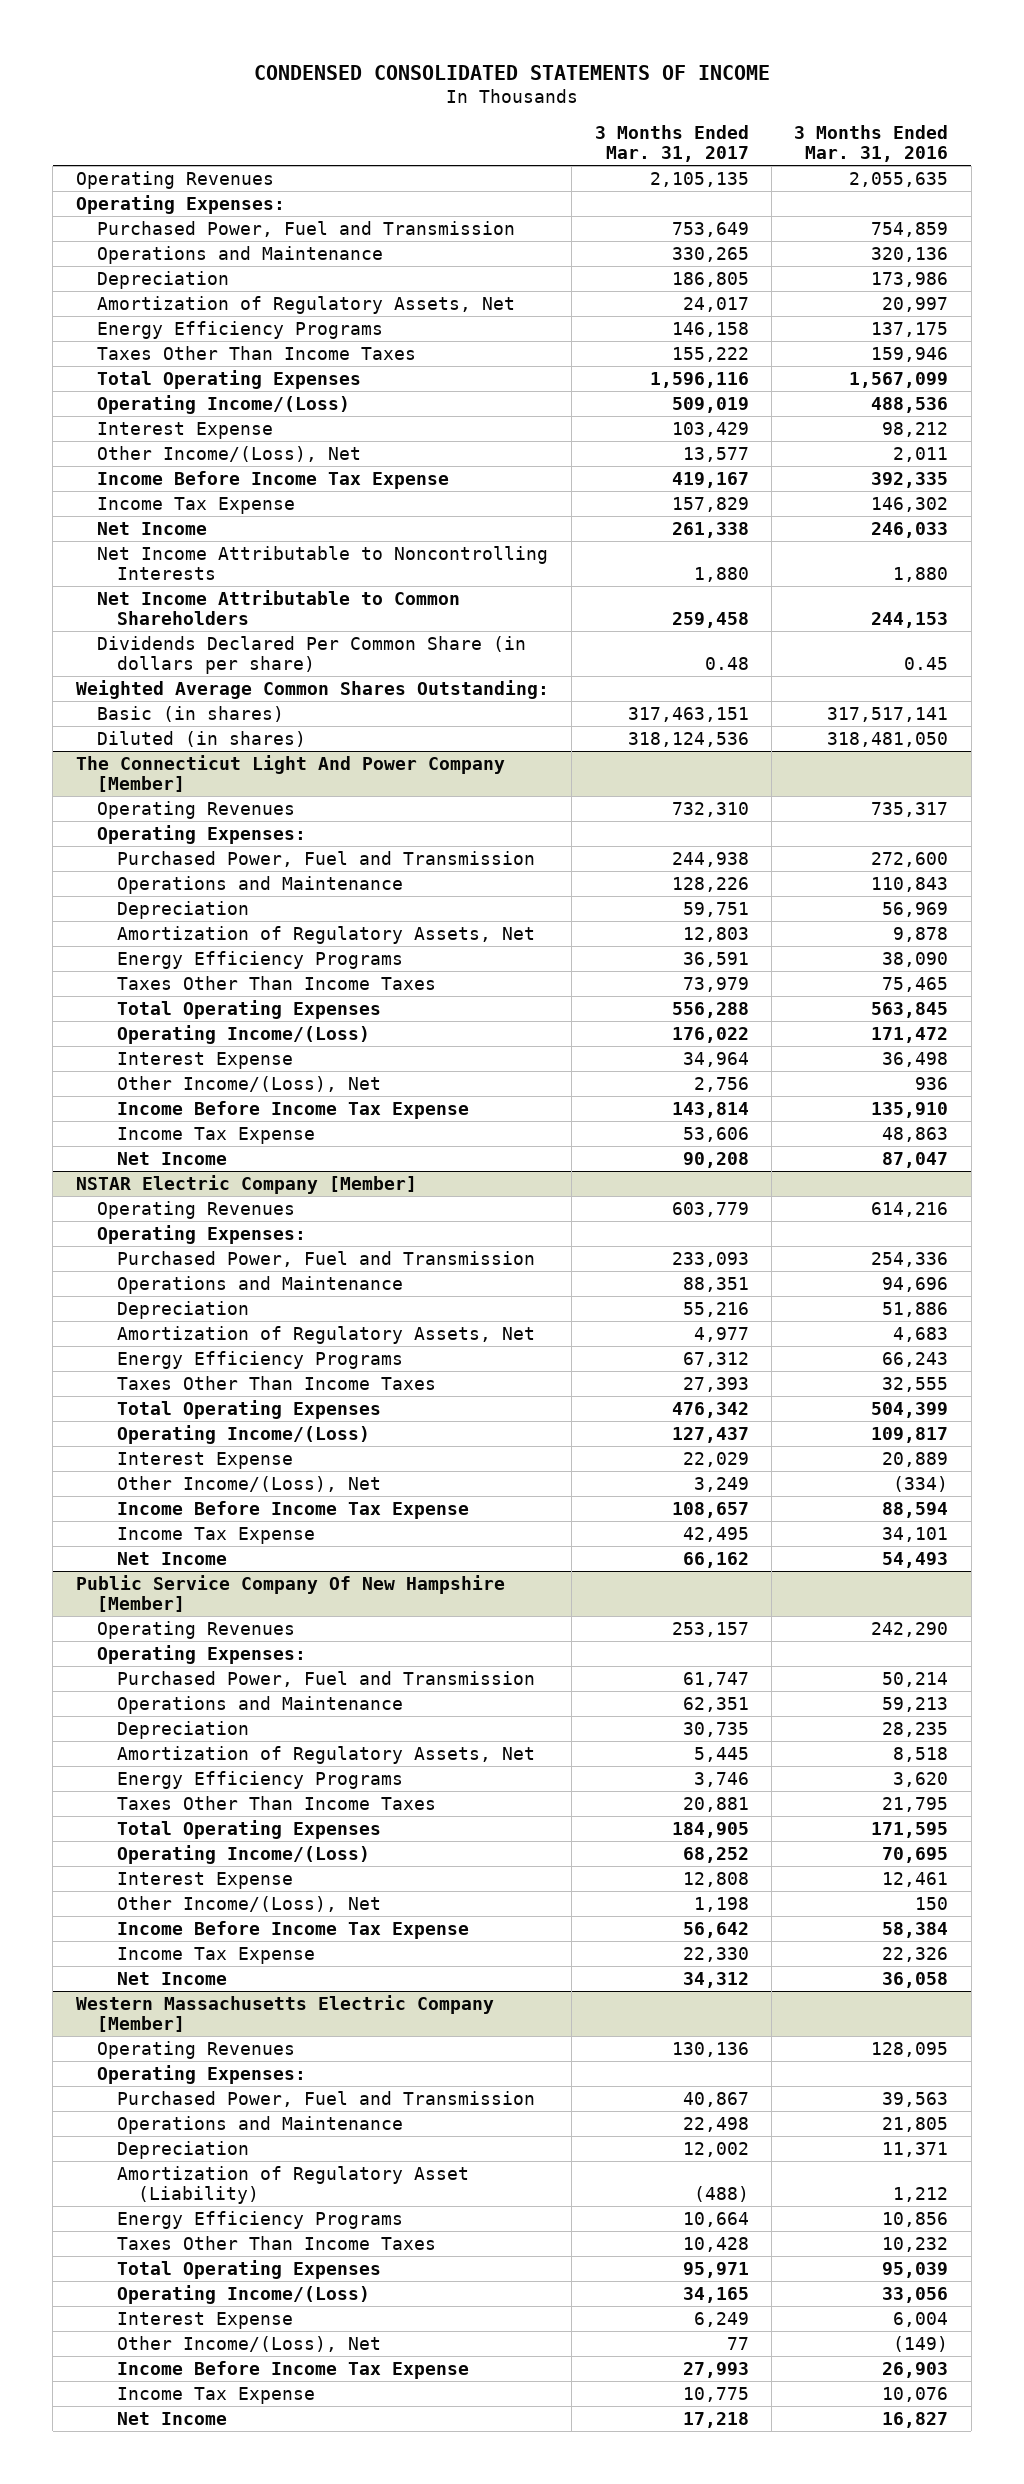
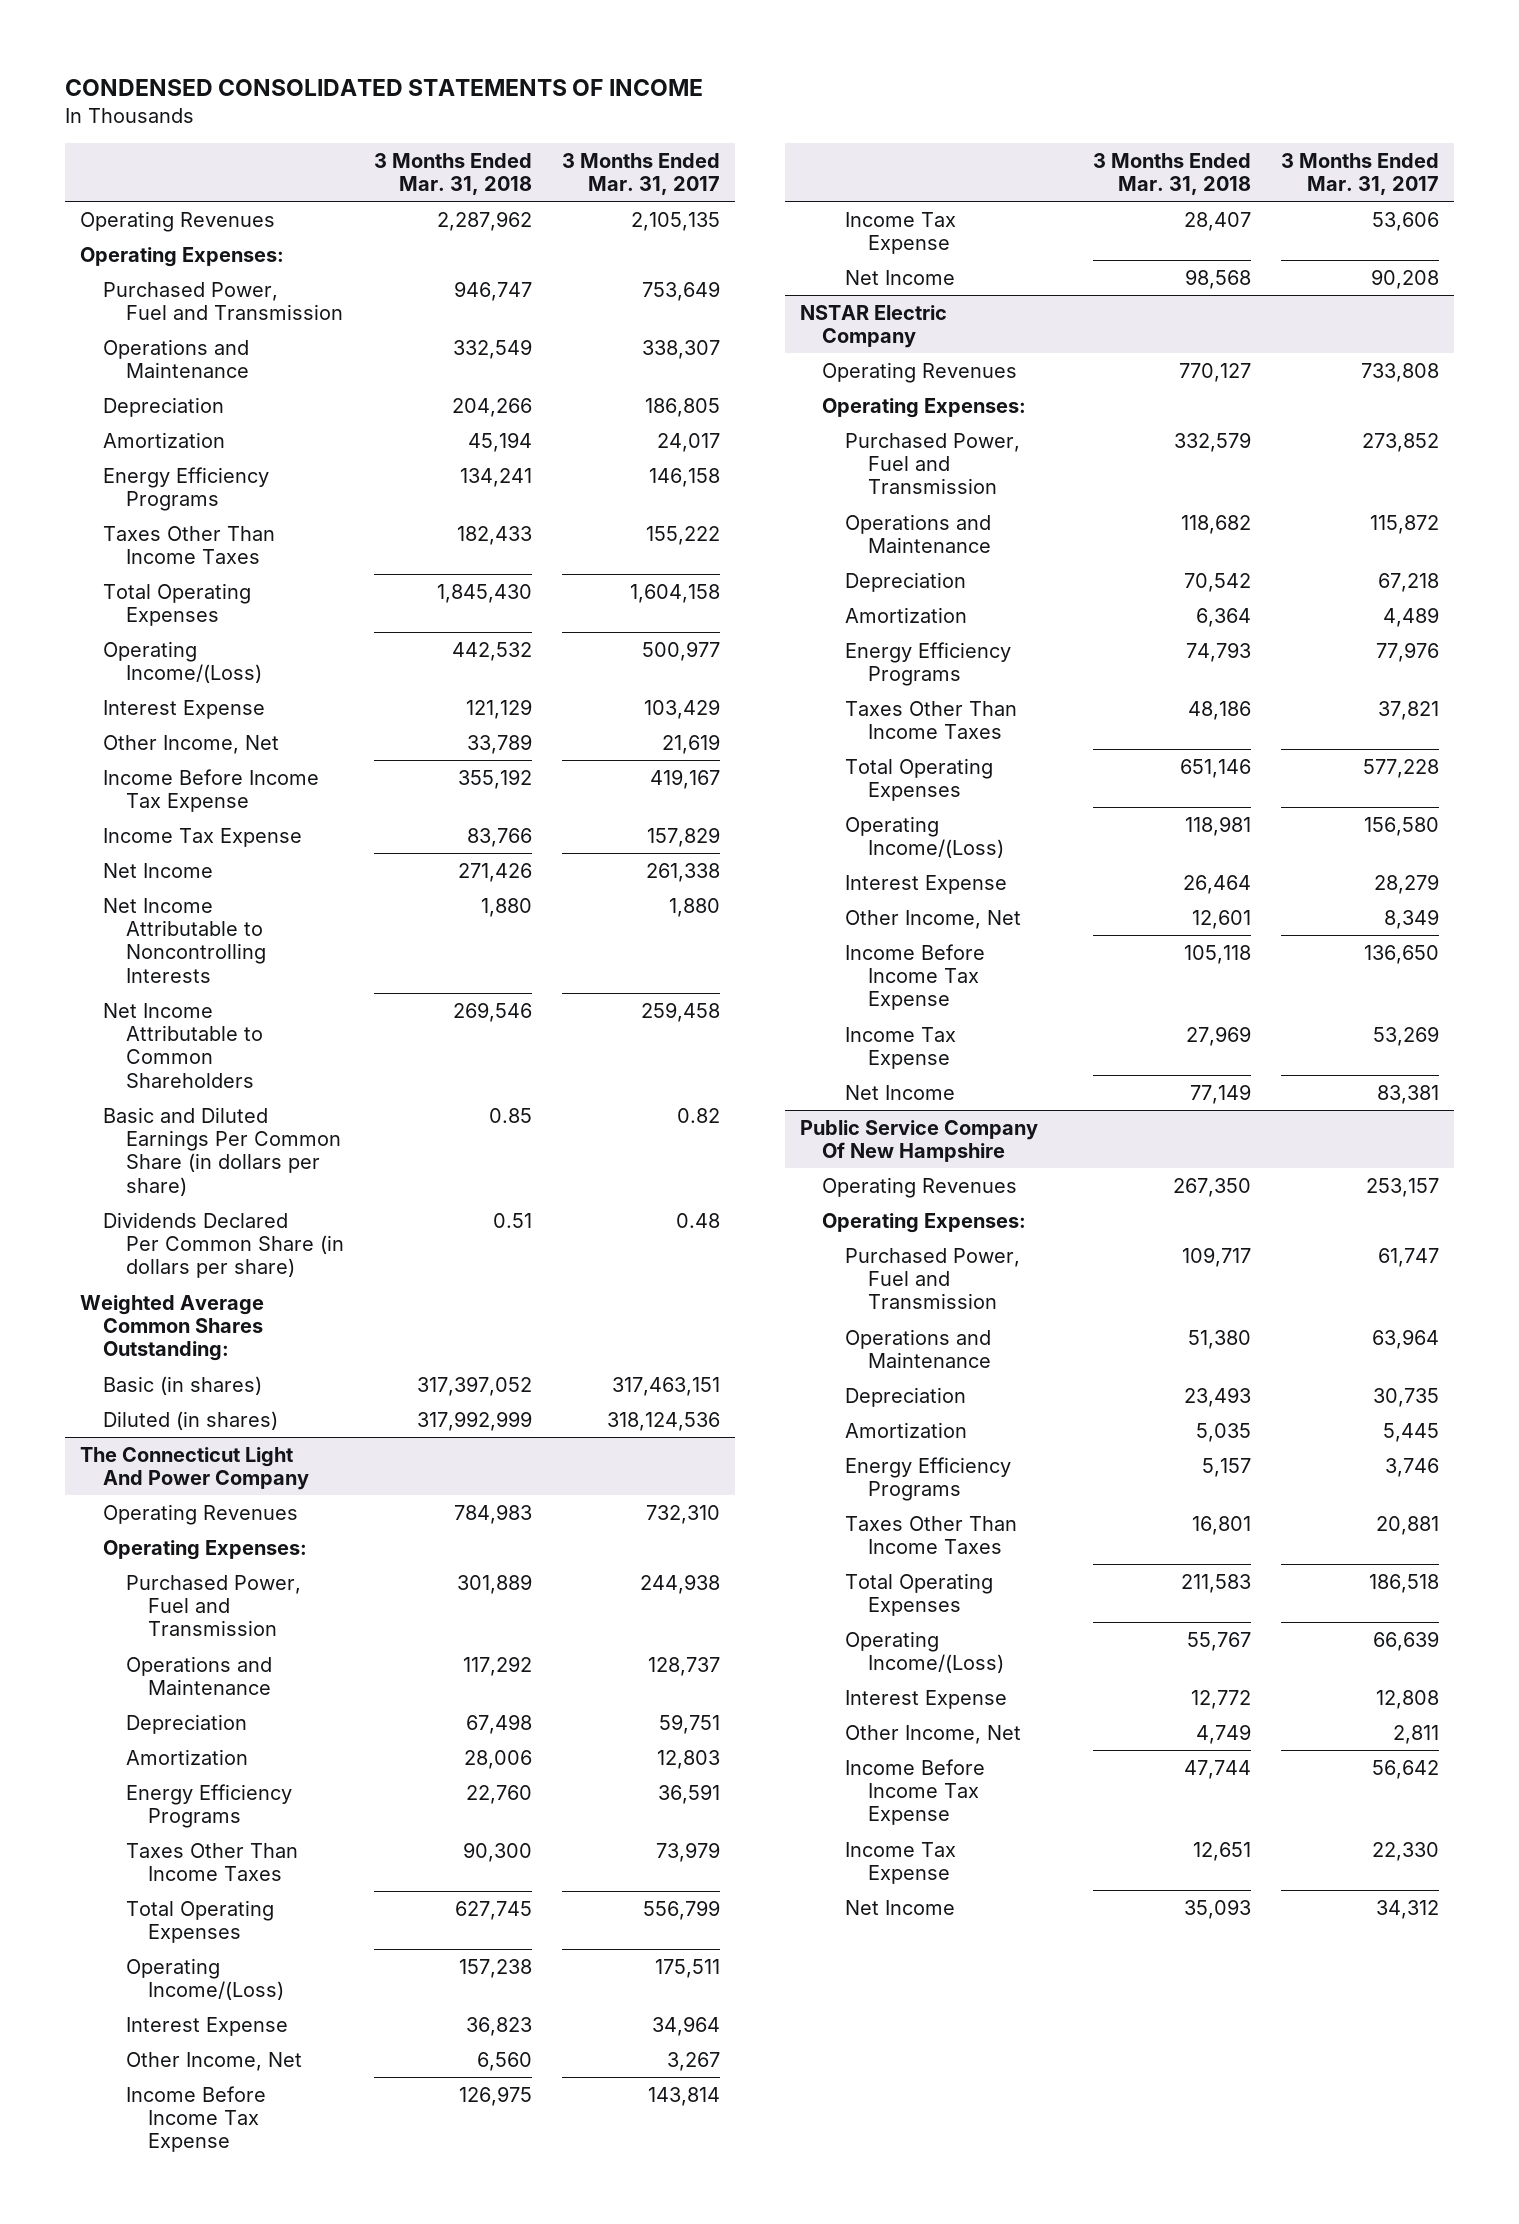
- | 3 Months Ended Mar. 31, 2017 | 3 Months Ended Mar. 31, 2016
+ | 3 Months Ended Mar. 31, 2018 | 3 Months Ended Mar. 31, 2017
- Operations and Maintenance | 330,265 | 320,136
+ Operations and Maintenance | 332,549 | 338,307
- Amortization of Regulatory Assets, Net | 24,017 | 20,997
+ Amortization | 45,194 | 24,017
- Total Operating Expenses | 1,596,116 | 1,567,099
- Operating Income/(Loss) | 509,019 | 488,536
+ Total Operating Expenses | 1,845,430 | 1,604,158
+ Operating Income/(Loss) | 442,532 | 500,977
- Other Income/(Loss), Net | 13,577 | 2,011
+ Other Income, Net | 33,789 | 21,619
+ Basic and Diluted Earnings Per Common Share (in dollars per share) | 0.85 | 0.82
- The Connecticut Light And Power Company [Member]
+ The Connecticut Light And Power Company
- Operations and Maintenance | 128,226 | 110,843
+ Operations and Maintenance | 117,292 | 128,737
- Amortization of Regulatory Assets, Net | 12,803 | 9,878
+ Amortization | 28,006 | 12,803
- Total Operating Expenses | 556,288 | 563,845
- Operating Income/(Loss) | 176,022 | 171,472
+ Total Operating Expenses | 627,745 | 556,799
+ Operating Income/(Loss) | 157,238 | 175,511
- Other Income/(Loss), Net | 2,756 | 936
+ Other Income, Net | 6,560 | 3,267
- NSTAR Electric Company [Member]
- Operating Revenues | 603,779 | 614,216
+ NSTAR Electric Company
+ Operating Revenues | 770,127 | 733,808
- Purchased Power, Fuel and Transmission | 233,093 | 254,336
- Operations and Maintenance | 88,351 | 94,696
- Depreciation | 55,216 | 51,886
- Amortization of Regulatory Assets, Net | 4,977 | 4,683
- Energy Efficiency Programs | 67,312 | 66,243
- Taxes Other Than Income Taxes | 27,393 | 32,555
- Total Operating Expenses | 476,342 | 504,399
- Operating Income/(Loss) | 127,437 | 109,817
- Interest Expense | 22,029 | 20,889
- Other Income/(Loss), Net | 3,249 | (334)
- Income Before Income Tax Expense | 108,657 | 88,594
- Income Tax Expense | 42,495 | 34,101
- Net Income | 66,162 | 54,493
- Public Service Company Of New Hampshire [Member]
+ Purchased Power, Fuel and Transmission | 332,579 | 273,852
+ Operations and Maintenance | 118,682 | 115,872
+ Depreciation | 70,542 | 67,218
+ Amortization | 6,364 | 4,489
+ Energy Efficiency Programs | 74,793 | 77,976
+ Taxes Other Than Income Taxes | 48,186 | 37,821
+ Total Operating Expenses | 651,146 | 577,228
+ Operating Income/(Loss) | 118,981 | 156,580
+ Interest Expense | 26,464 | 28,279
+ Other Income, Net | 12,601 | 8,349
+ Income Before Income Tax Expense | 105,118 | 136,650
+ Income Tax Expense | 27,969 | 53,269
+ Net Income | 77,149 | 83,381
+ Public Service Company Of New Hampshire
- Operations and Maintenance | 62,351 | 59,213
+ Operations and Maintenance | 51,380 | 63,964
- Amortization of Regulatory Assets, Net | 5,445 | 8,518
+ Amortization | 5,035 | 5,445
- Total Operating Expenses | 184,905 | 171,595
- Operating Income/(Loss) | 68,252 | 70,695
+ Total Operating Expenses | 211,583 | 186,518
+ Operating Income/(Loss) | 55,767 | 66,639
- Other Income/(Loss), Net | 1,198 | 150
+ Other Income, Net | 4,749 | 2,811
- Western Massachusetts Electric Company [Member]
- Operating Revenues | 130,136 | 128,095
- Operating Expenses:
- Purchased Power, Fuel and Transmission | 40,867 | 39,563
- Operations and Maintenance | 22,498 | 21,805
- Depreciation | 12,002 | 11,371
- Amortization of Regulatory Asset (Liability) | (488) | 1,212
- Energy Efficiency Programs | 10,664 | 10,856
- Taxes Other Than Income Taxes | 10,428 | 10,232
- Total Operating Expenses | 95,971 | 95,039
- Operating Income/(Loss) | 34,165 | 33,056
- Interest Expense | 6,249 | 6,004
- Other Income/(Loss), Net | 77 | (149)
- Income Before Income Tax Expense | 27,993 | 26,903
- Income Tax Expense | 10,775 | 10,076
- Net Income | 17,218 | 16,827

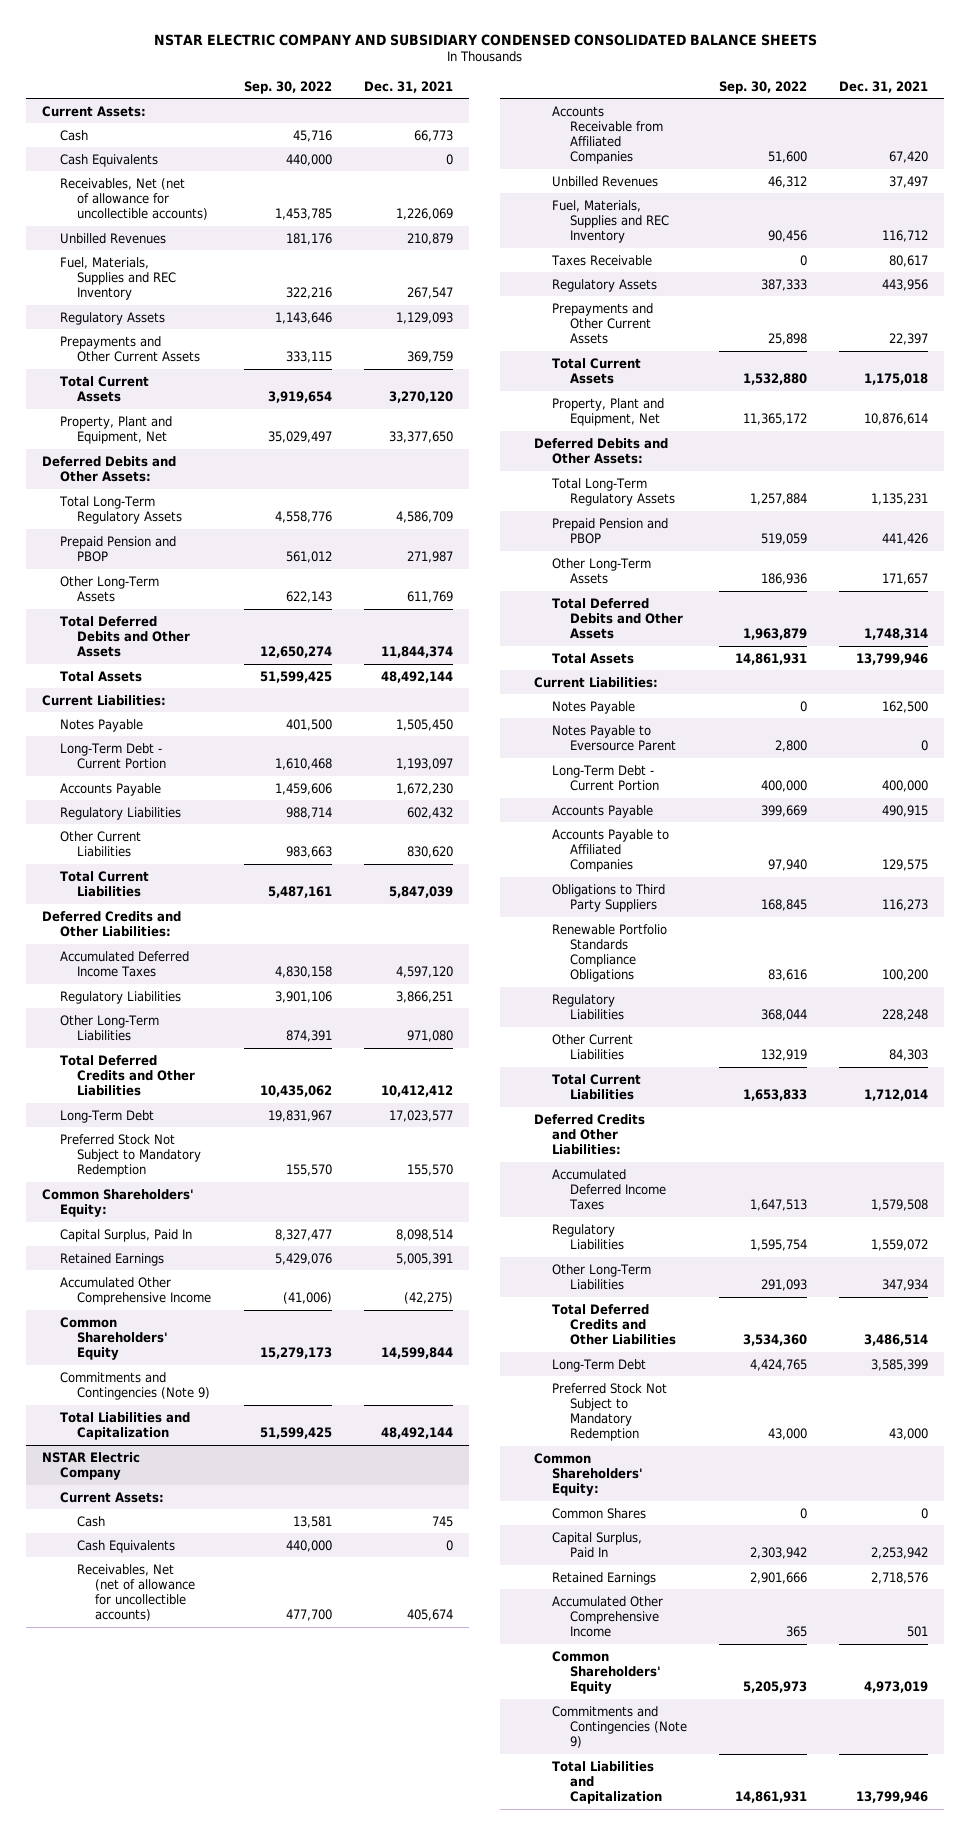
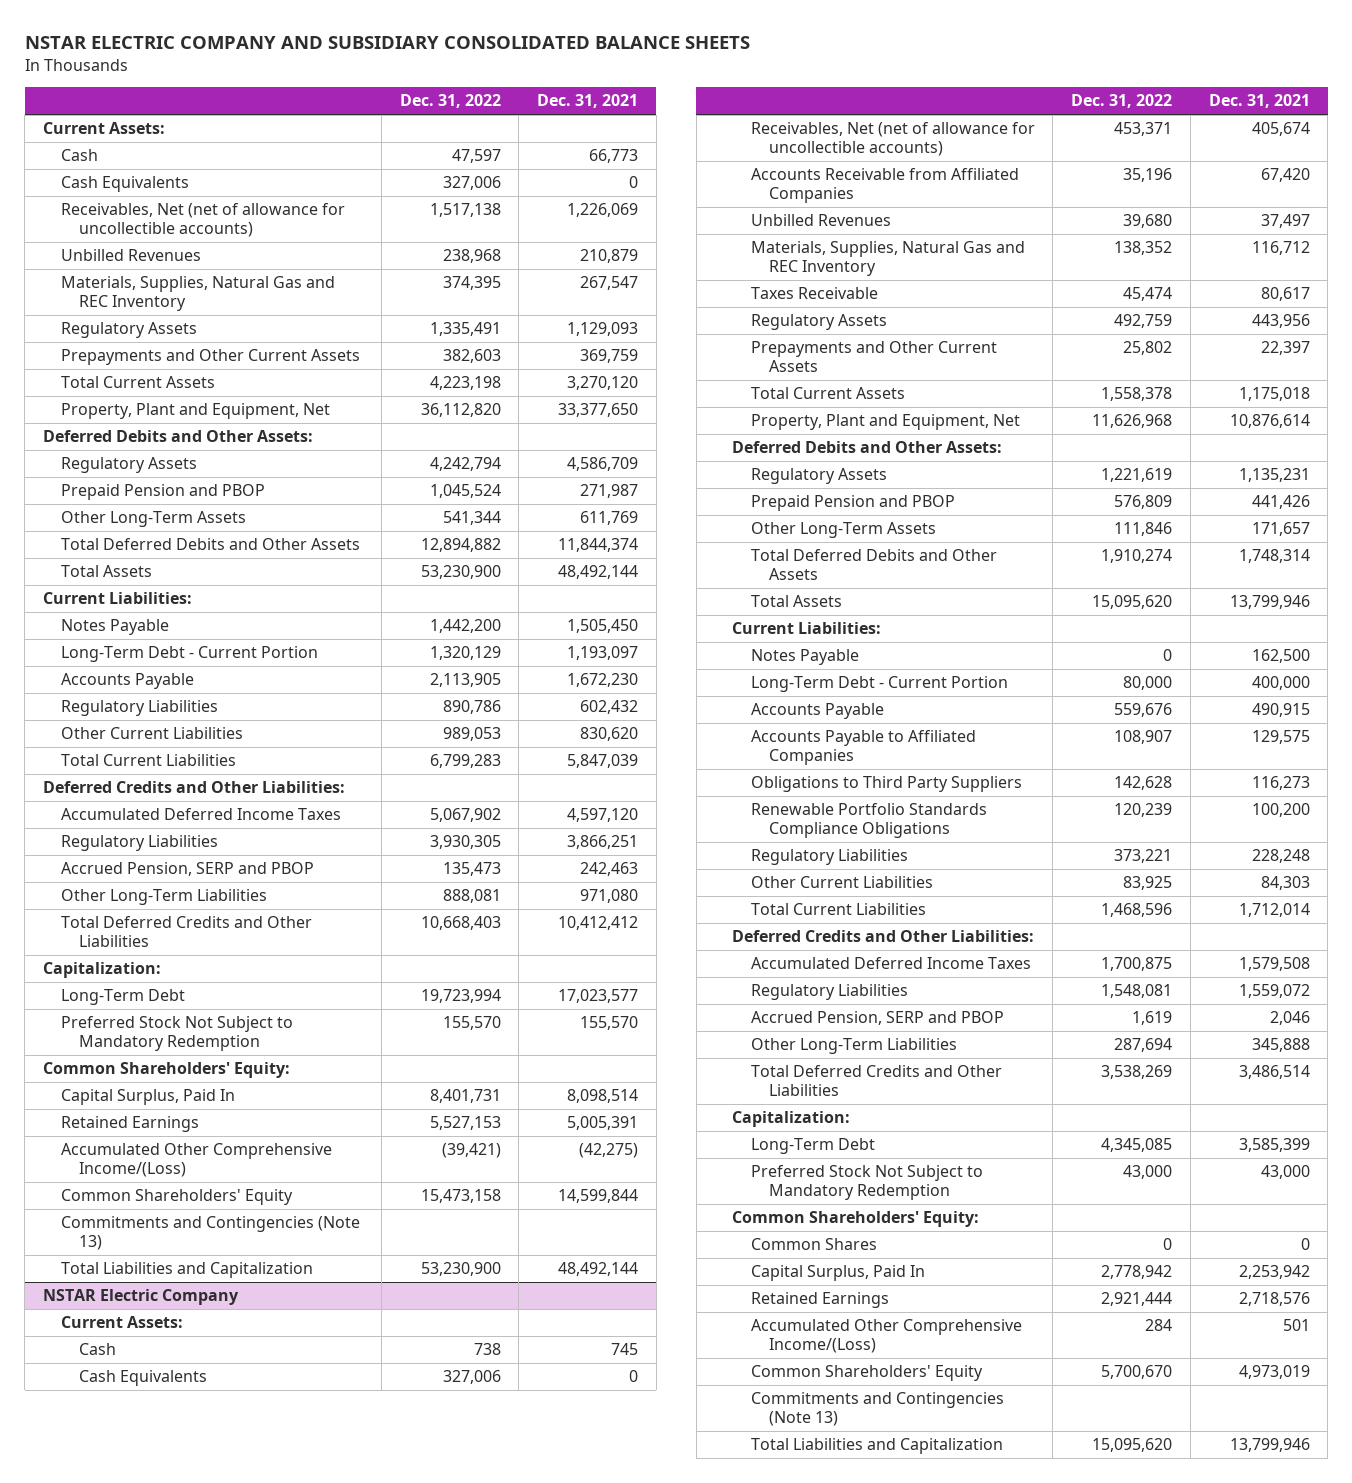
- NSTAR ELECTRIC COMPANY AND SUBSIDIARY CONDENSED CONSOLIDATED BALANCE SHEETS
+ NSTAR ELECTRIC COMPANY AND SUBSIDIARY CONSOLIDATED BALANCE SHEETS
- | Sep. 30, 2022 | Dec. 31, 2021
+ | Dec. 31, 2022 | Dec. 31, 2021
- Fuel, Materials, Supplies and REC Inventory | 322,216 | 267,547
+ Materials, Supplies, Natural Gas and REC Inventory | 374,395 | 267,547
- Total Long-Term Regulatory Assets | 4,558,776 | 4,586,709
+ Regulatory Assets | 4,242,794 | 4,586,709
+ Accrued Pension, SERP and PBOP | 135,473 | 242,463
+ Capitalization:
- Accumulated Other Comprehensive Income | (41,006) | (42,275)
+ Accumulated Other Comprehensive Income/(Loss) | (39,421) | (42,275)
- Commitments and Contingencies (Note 9)
+ Commitments and Contingencies (Note 13)
@ NSTAR Electric Company
- Fuel, Materials, Supplies and REC Inventory | 90,456 | 116,712
+ Materials, Supplies, Natural Gas and REC Inventory | 138,352 | 116,712
- Total Long-Term Regulatory Assets | 1,257,884 | 1,135,231
+ Regulatory Assets | 1,221,619 | 1,135,231
- Notes Payable to Eversource Parent | 2,800 | 0
- Other Long-Term Liabilities | 291,093 | 347,934
+ Accrued Pension, SERP and PBOP | 1,619 | 2,046
+ Other Long-Term Liabilities | 287,694 | 345,888
+ Capitalization:
- Accumulated Other Comprehensive Income | 365 | 501
+ Accumulated Other Comprehensive Income/(Loss) | 284 | 501
- Commitments and Contingencies (Note 9)
+ Commitments and Contingencies (Note 13)

